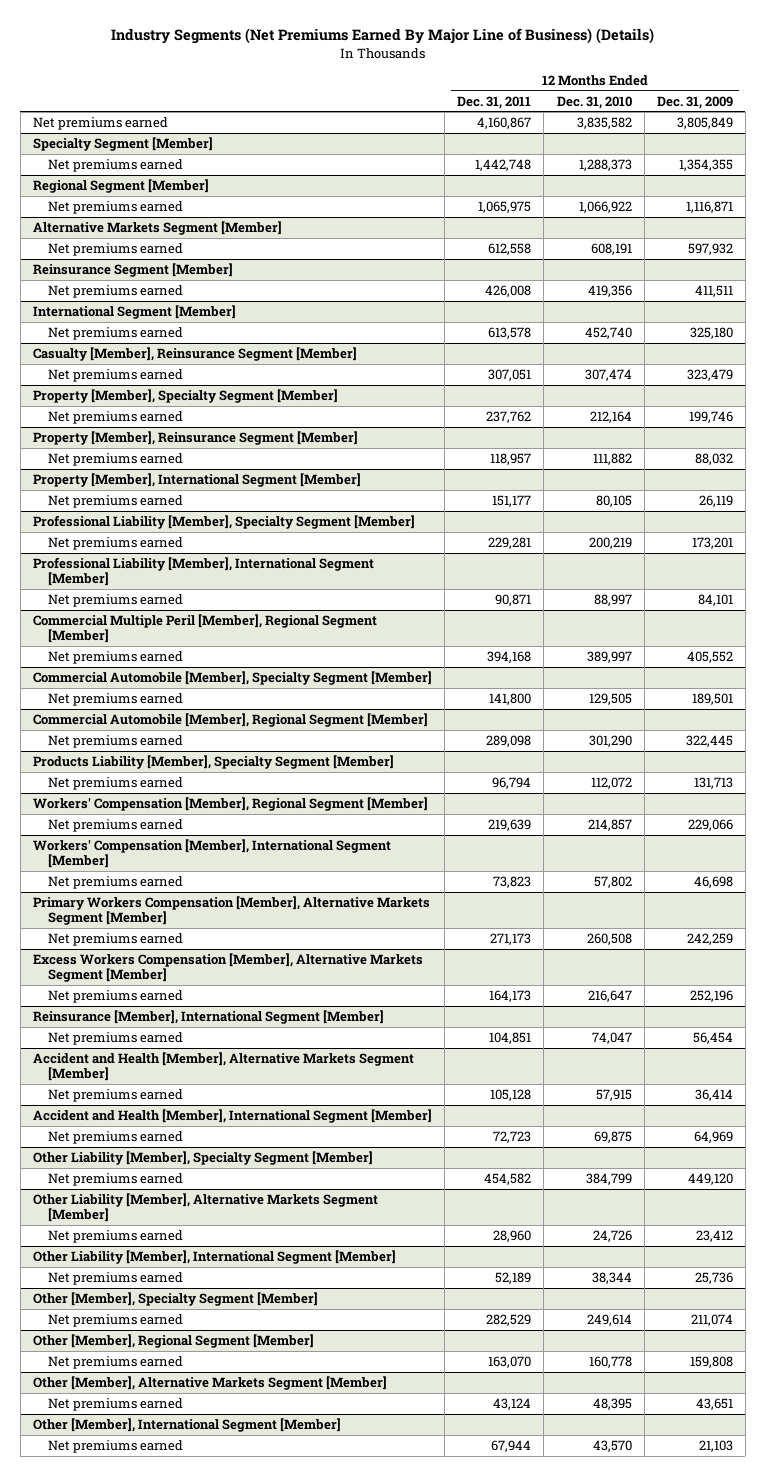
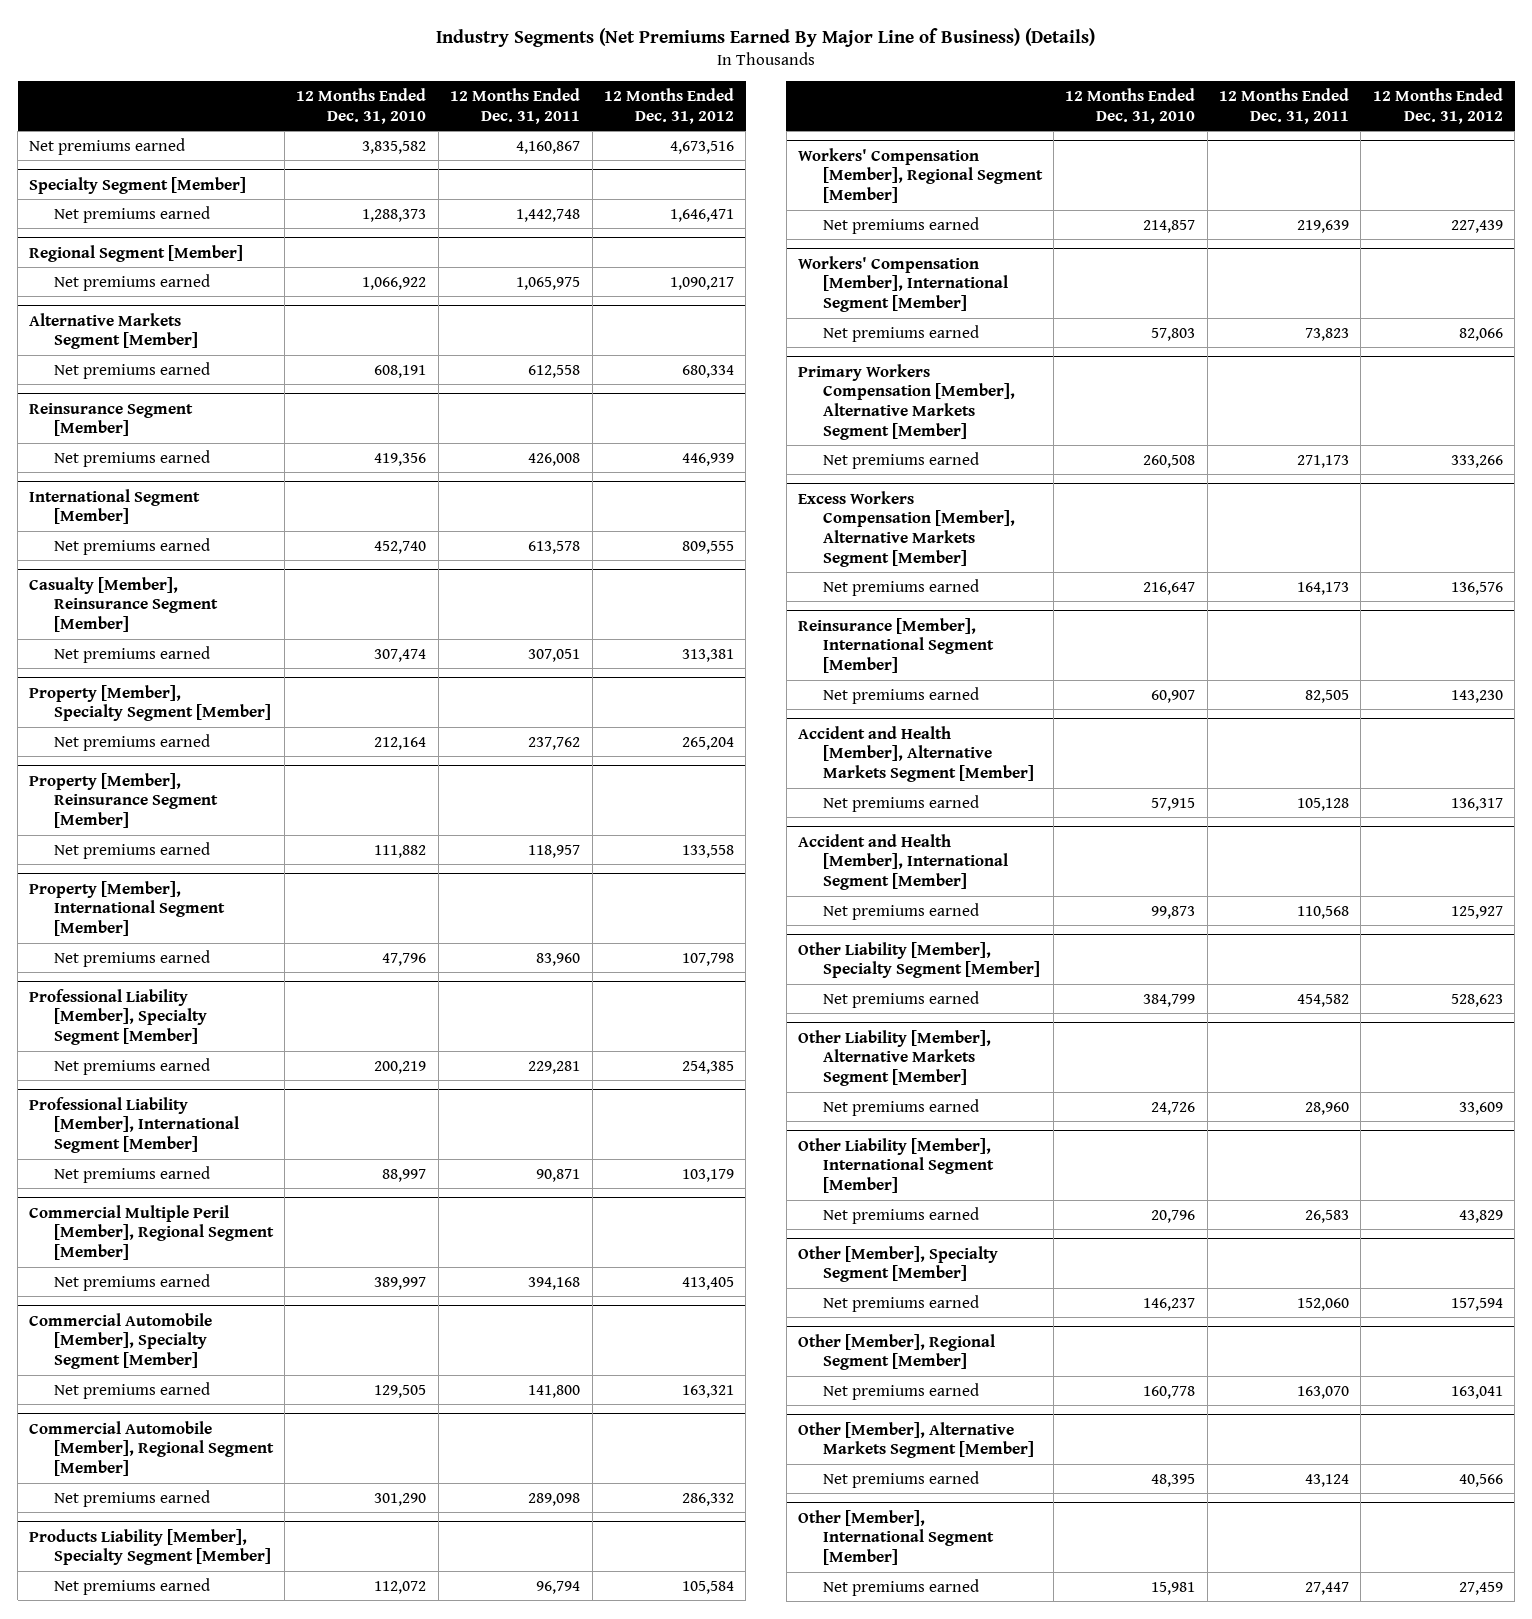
- | 12 Months Ended Dec. 31, 2011 | 12 Months Ended Dec. 31, 2010 | 12 Months Ended Dec. 31, 2009
+ | 12 Months Ended Dec. 31, 2010 | 12 Months Ended Dec. 31, 2011 | 12 Months Ended Dec. 31, 2012
@ Property [Member], International Segment [Member]
- Net premiums earned | 151,177 | 80,105 | 26,119
+ Net premiums earned | 47,796 | 83,960 | 107,798
@ Workers' Compensation [Member], International Segment [Member]
- Net premiums earned | 73,823 | 57,802 | 46,698
+ Net premiums earned | 57,803 | 73,823 | 82,066
@ Reinsurance [Member], International Segment [Member]
- Net premiums earned | 104,851 | 74,047 | 56,454
+ Net premiums earned | 60,907 | 82,505 | 143,230
@ Accident and Health [Member], International Segment [Member]
- Net premiums earned | 72,723 | 69,875 | 64,969
+ Net premiums earned | 99,873 | 110,568 | 125,927
@ Other Liability [Member], International Segment [Member]
- Net premiums earned | 52,189 | 38,344 | 25,736
+ Net premiums earned | 20,796 | 26,583 | 43,829
@ Other [Member], Specialty Segment [Member]
- Net premiums earned | 282,529 | 249,614 | 211,074
+ Net premiums earned | 146,237 | 152,060 | 157,594
@ Other [Member], International Segment [Member]
- Net premiums earned | 67,944 | 43,570 | 21,103
+ Net premiums earned | 15,981 | 27,447 | 27,459

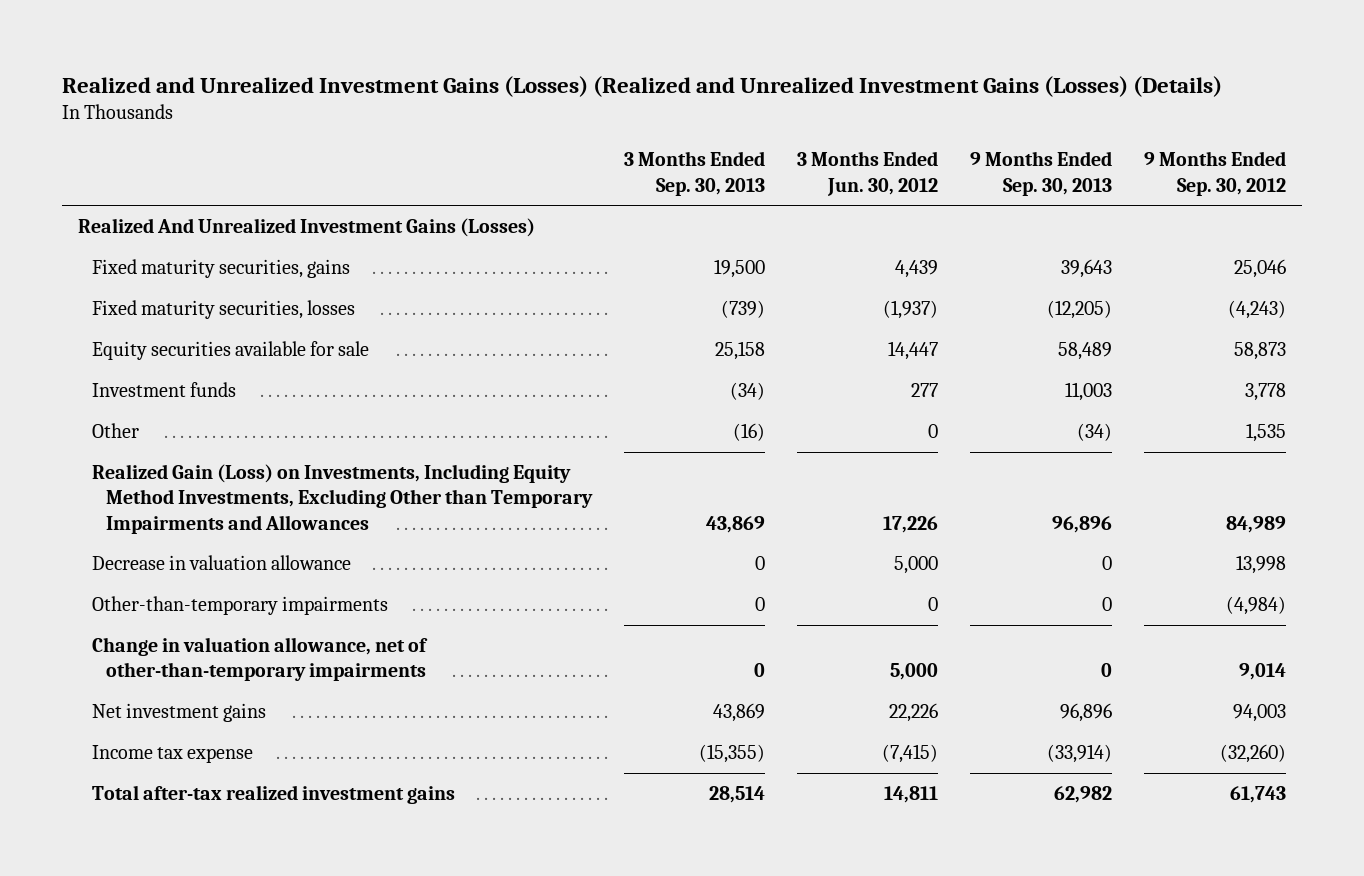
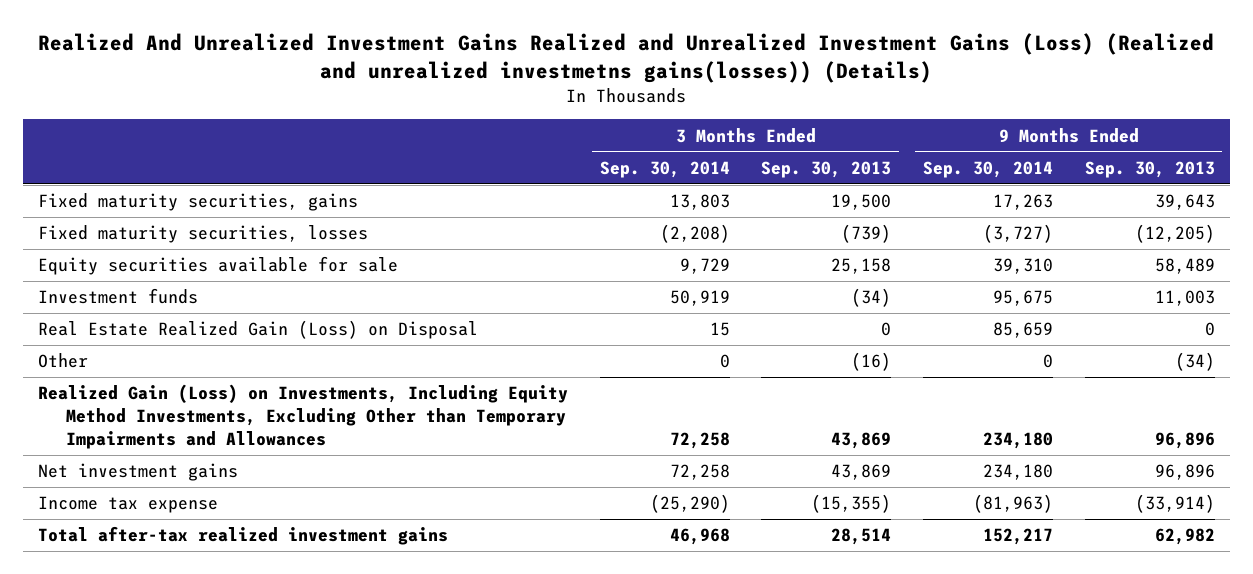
- Realized and Unrealized Investment Gains (Losses) (Realized and Unrealized Investment Gains (Losses) (Details)
+ Realized And Unrealized Investment Gains Realized and Unrealized Investment Gains (Loss) (Realized and unrealized investmetns gains(losses)) (Details)
- | 3 Months Ended Sep. 30, 2013 | 3 Months Ended Jun. 30, 2012 | 9 Months Ended Sep. 30, 2013 | 9 Months Ended Sep. 30, 2012
+ | 3 Months Ended Sep. 30, 2014 | 3 Months Ended Sep. 30, 2013 | 9 Months Ended Sep. 30, 2014 | 9 Months Ended Sep. 30, 2013
- Realized And Unrealized Investment Gains (Losses)
+ Real Estate Realized Gain (Loss) on Disposal | 15 | 0 | 85,659 | 0
- Decrease in valuation allowance | 0 | 5,000 | 0 | 13,998
- Other-than-temporary impairments | 0 | 0 | 0 | (4,984)
- Change in valuation allowance, net of other-than-temporary impairments | 0 | 5,000 | 0 | 9,014

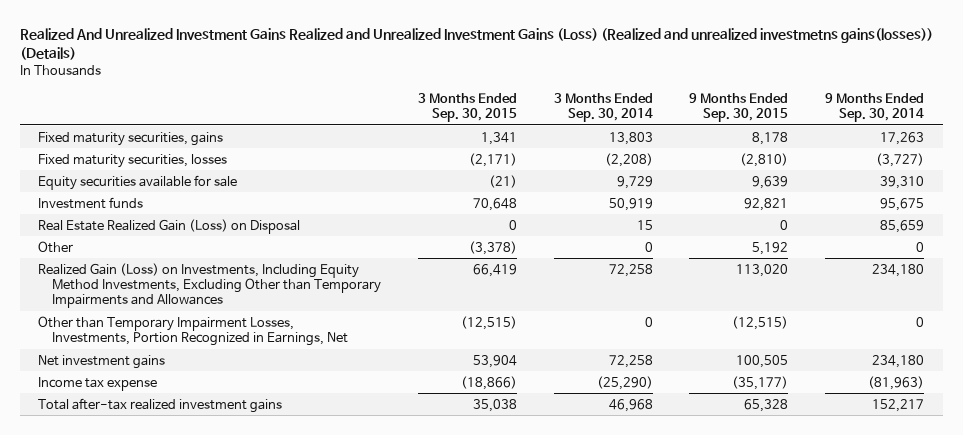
- | 3 Months Ended Sep. 30, 2014 | 3 Months Ended Sep. 30, 2013 | 9 Months Ended Sep. 30, 2014 | 9 Months Ended Sep. 30, 2013
+ | 3 Months Ended Sep. 30, 2015 | 3 Months Ended Sep. 30, 2014 | 9 Months Ended Sep. 30, 2015 | 9 Months Ended Sep. 30, 2014
+ Other than Temporary Impairment Losses, Investments, Portion Recognized in Earnings, Net | (12,515) | 0 | (12,515) | 0

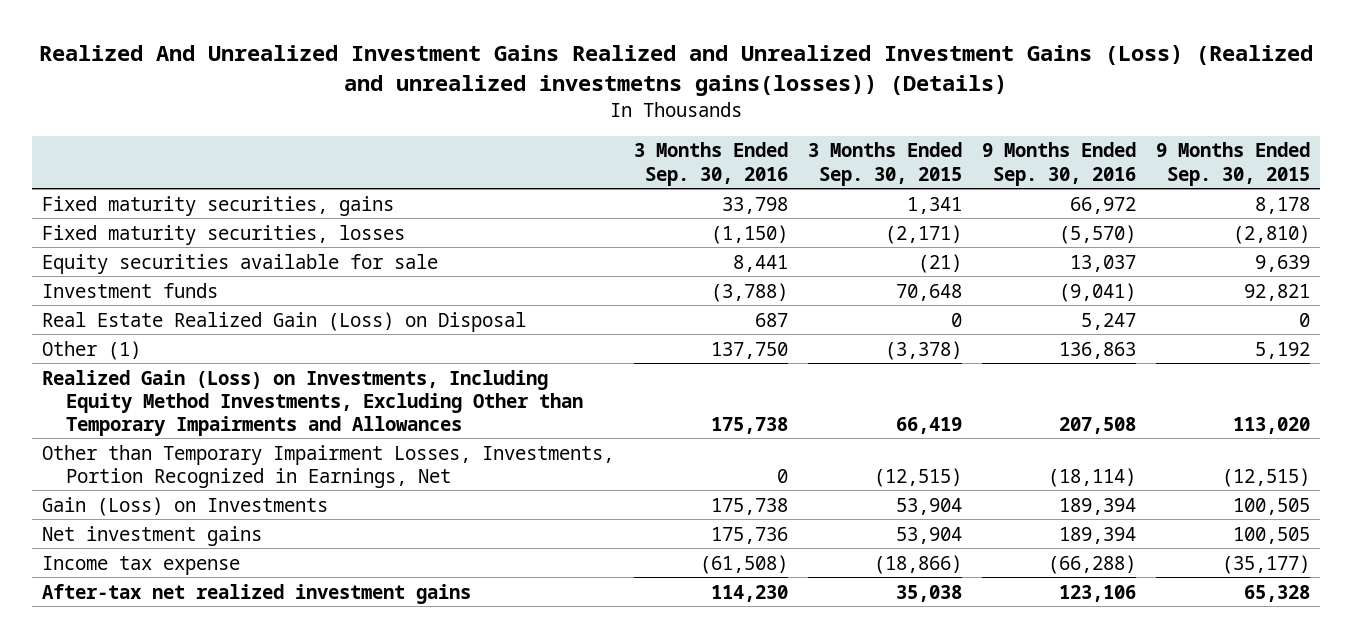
- | 3 Months Ended Sep. 30, 2015 | 3 Months Ended Sep. 30, 2014 | 9 Months Ended Sep. 30, 2015 | 9 Months Ended Sep. 30, 2014
+ | 3 Months Ended Sep. 30, 2016 | 3 Months Ended Sep. 30, 2015 | 9 Months Ended Sep. 30, 2016 | 9 Months Ended Sep. 30, 2015
- Other | (3,378) | 0 | 5,192 | 0
+ Other (1) | 137,750 | (3,378) | 136,863 | 5,192
+ Gain (Loss) on Investments | 175,738 | 53,904 | 189,394 | 100,505
- Total after-tax realized investment gains | 35,038 | 46,968 | 65,328 | 152,217
+ After-tax net realized investment gains | 114,230 | 35,038 | 123,106 | 65,328

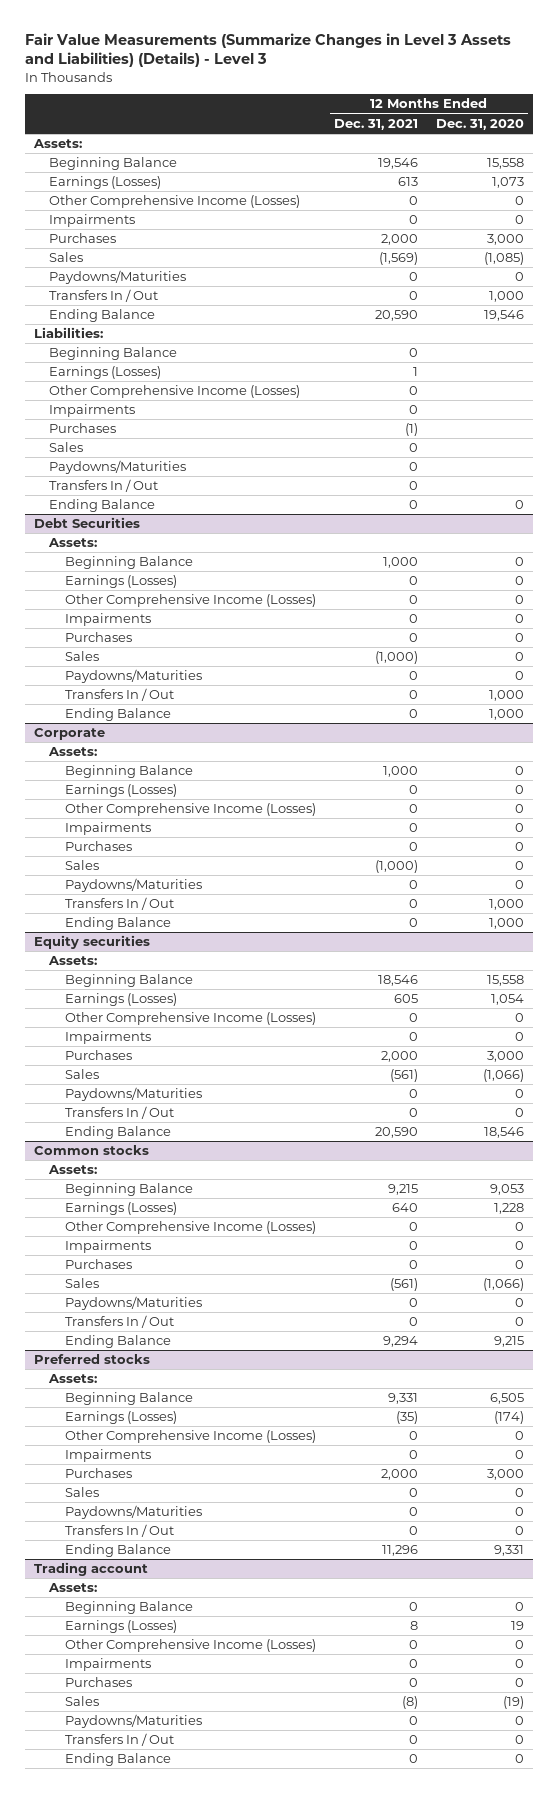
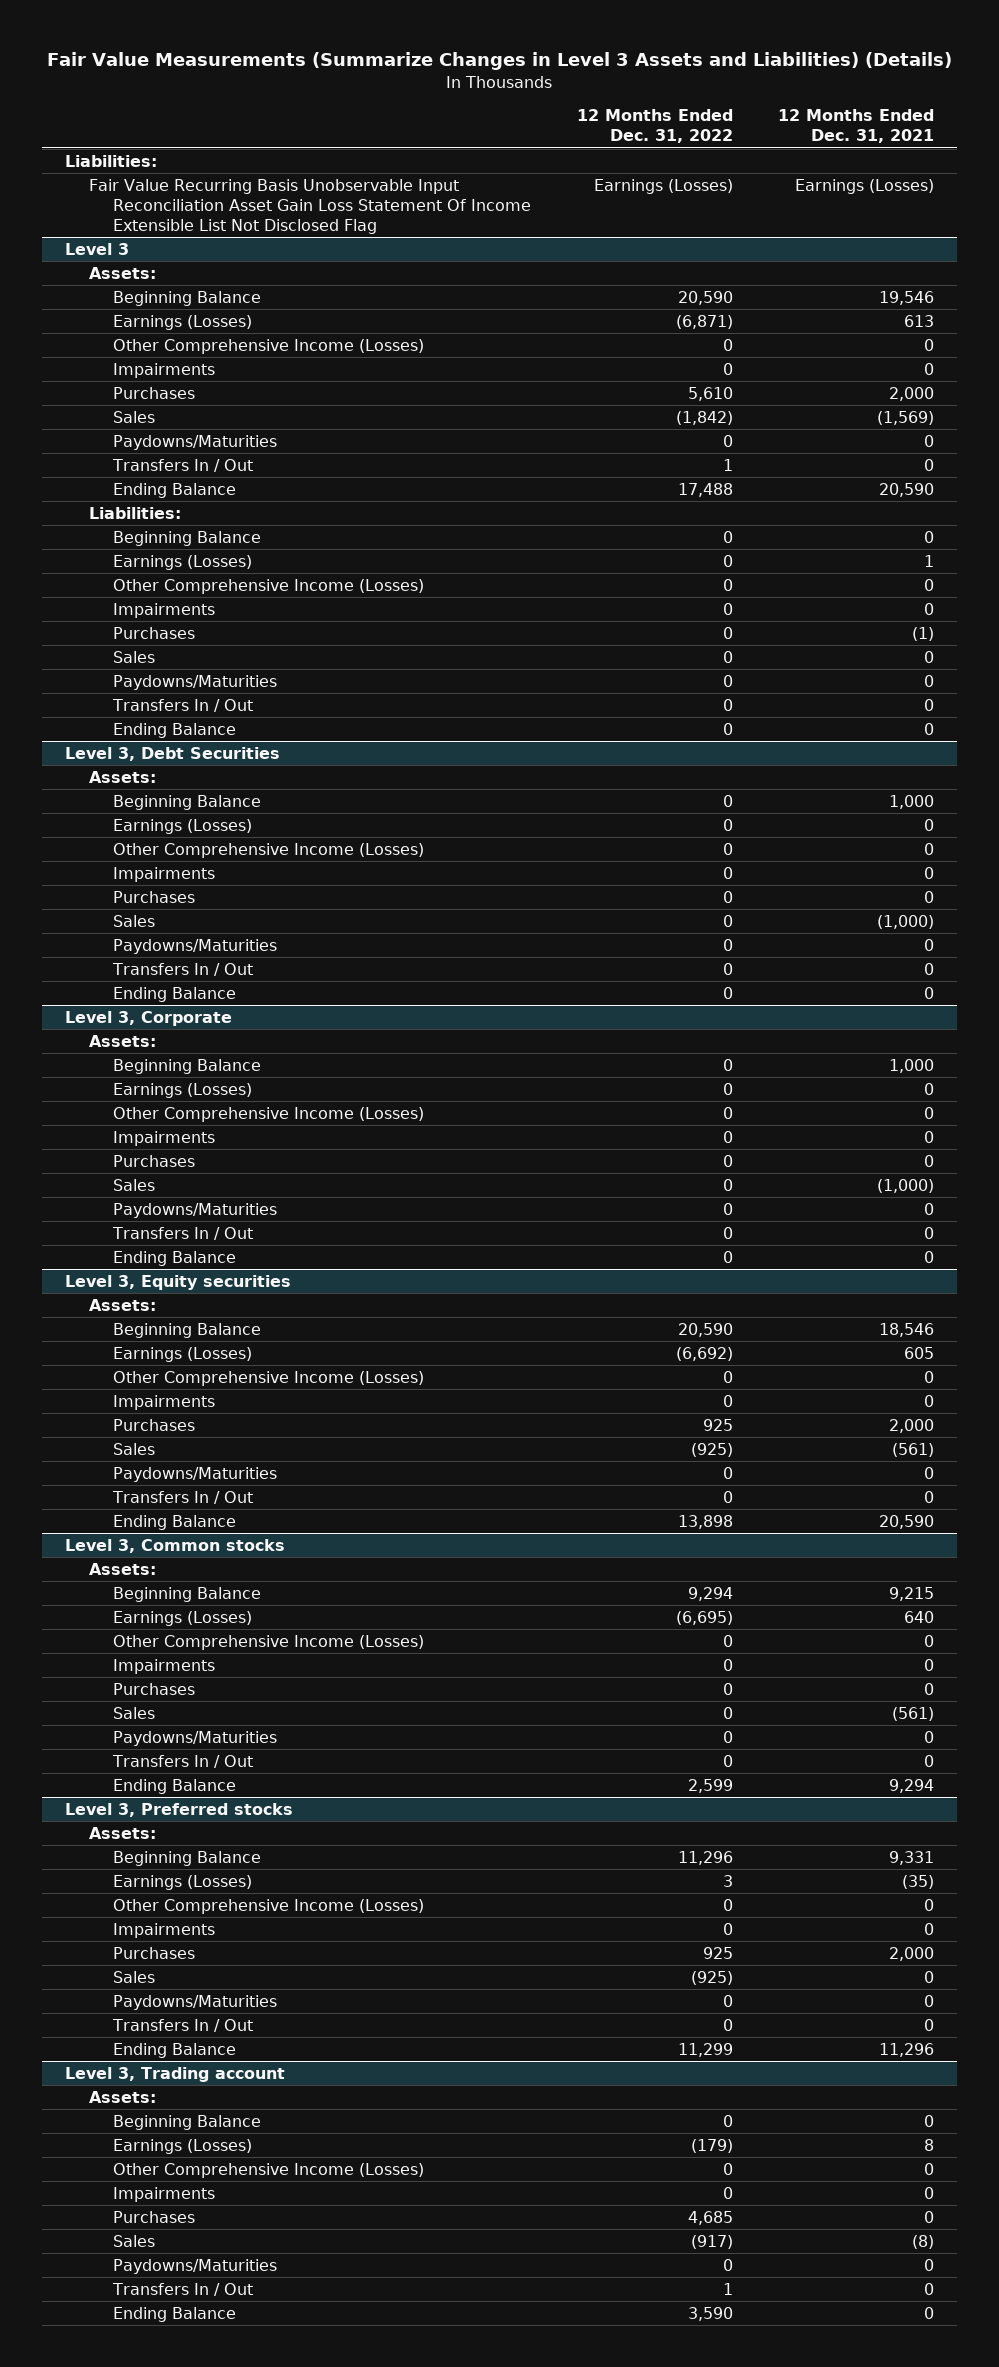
- Fair Value Measurements (Summarize Changes in Level 3 Assets and Liabilities) (Details) - Level 3
+ Fair Value Measurements (Summarize Changes in Level 3 Assets and Liabilities) (Details)
- | 12 Months Ended Dec. 31, 2021 | 12 Months Ended Dec. 31, 2020
+ | 12 Months Ended Dec. 31, 2022 | 12 Months Ended Dec. 31, 2021
+ Liabilities:
+ Fair Value Recurring Basis Unobservable Input Reconciliation Asset Gain Loss Statement Of Income Extensible List Not Disclosed Flag | Earnings (Losses) | Earnings (Losses)
+ Level 3
- Debt Securities
+ Level 3, Debt Securities
- Corporate
+ Level 3, Corporate
- Equity securities
+ Level 3, Equity securities
- Common stocks
+ Level 3, Common stocks
- Preferred stocks
+ Level 3, Preferred stocks
- Trading account
+ Level 3, Trading account

